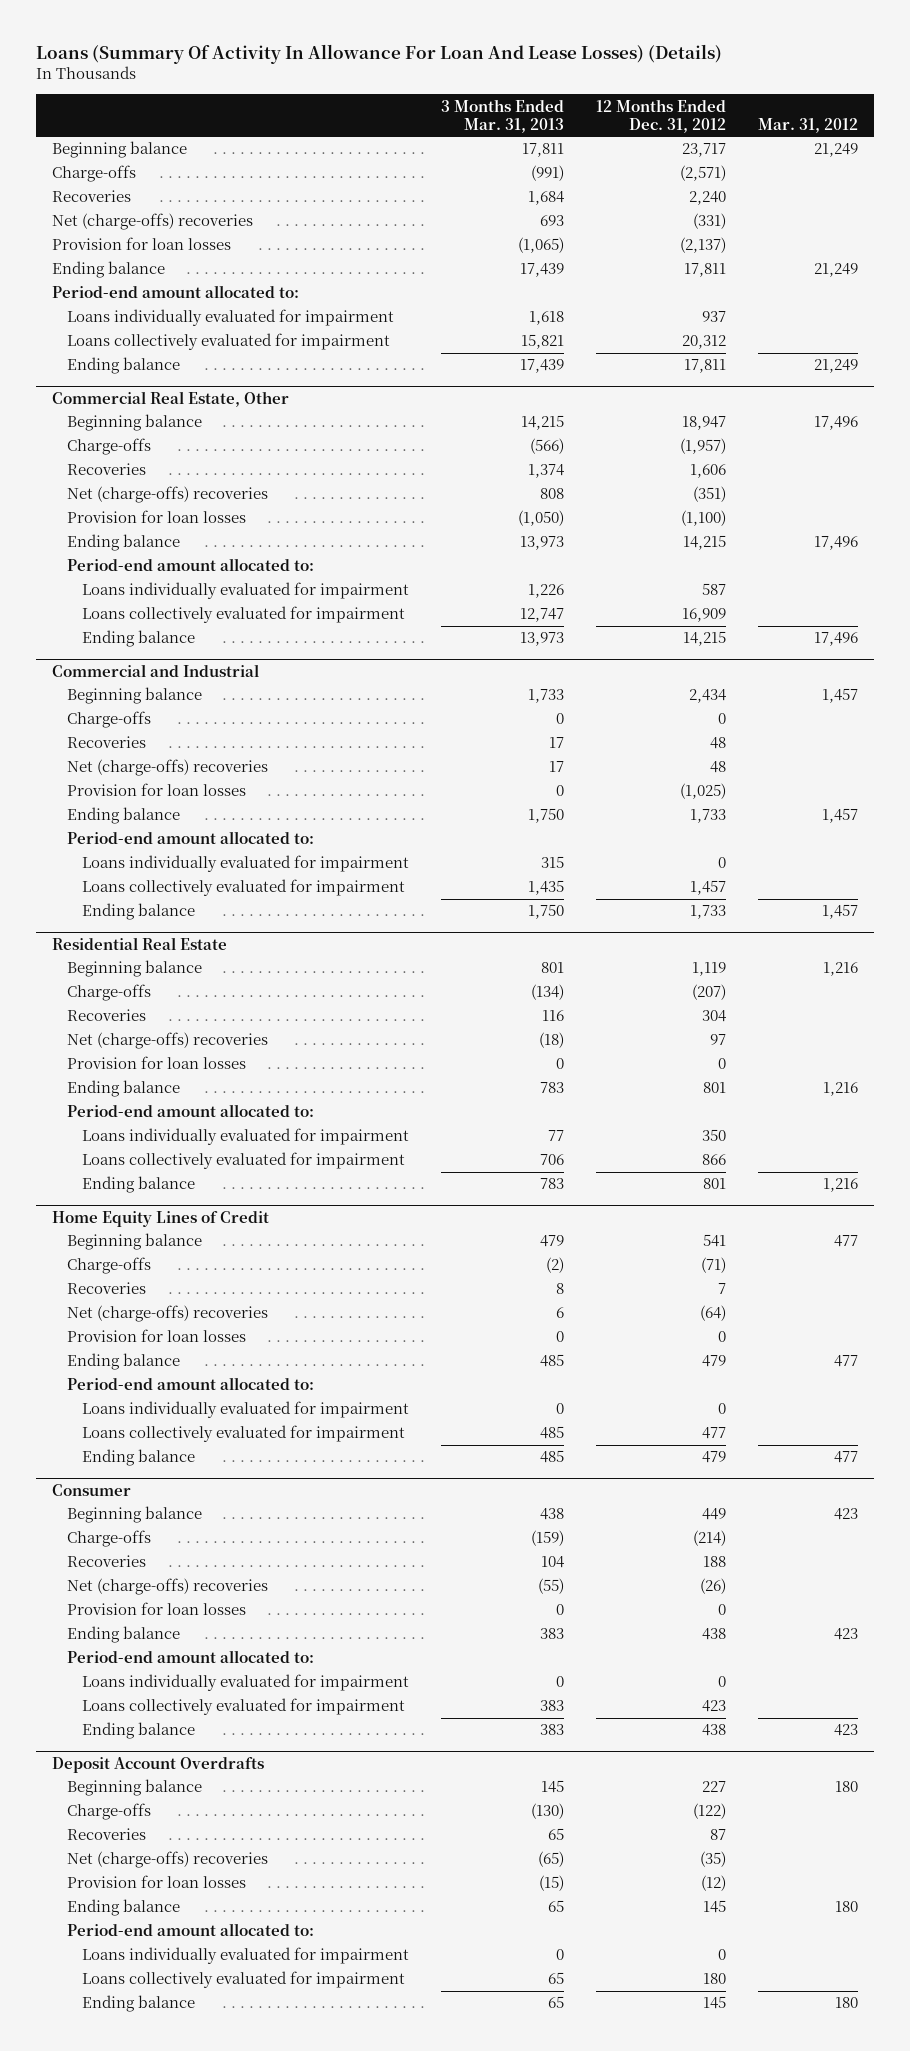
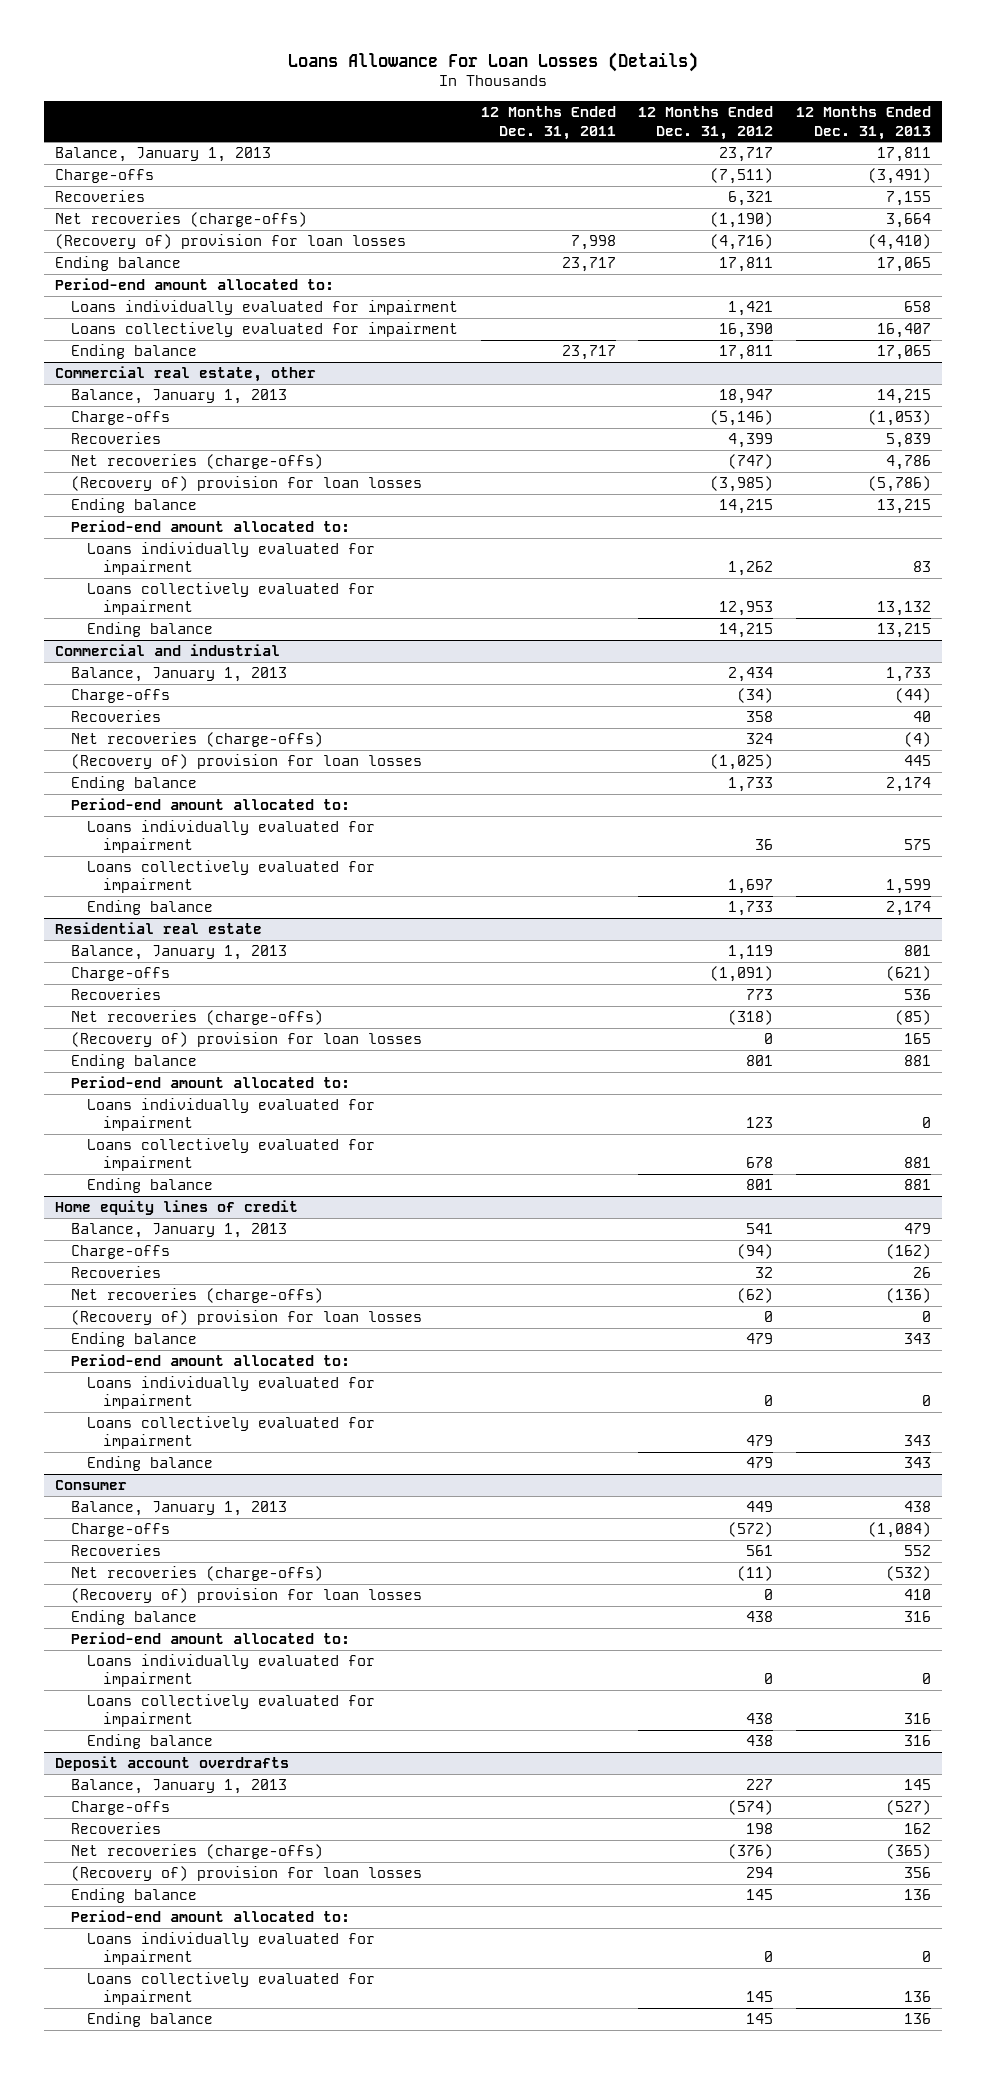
- Loans (Summary Of Activity In Allowance For Loan And Lease Losses) (Details)
+ Loans Allowance For Loan Losses (Details)
- | 3 Months Ended Mar. 31, 2013 | 12 Months Ended Dec. 31, 2012 | Mar. 31, 2012
+ | 12 Months Ended Dec. 31, 2011 | 12 Months Ended Dec. 31, 2012 | 12 Months Ended Dec. 31, 2013
- Beginning balance | 17,811 | 23,717 | 21,249
- Charge-offs | (991) | (2,571) |
- Recoveries | 1,684 | 2,240 |
- Net (charge-offs) recoveries | 693 | (331) |
- Provision for loan losses | (1,065) | (2,137) |
+ Balance, January 1, 2013 | | 23,717 | 17,811
+ Charge-offs | | (7,511) | (3,491)
+ Recoveries | | 6,321 | 7,155
+ Net recoveries (charge-offs) | | (1,190) | 3,664
+ (Recovery of) provision for loan losses | 7,998 | (4,716) | (4,410)
- Loans individually evaluated for impairment | 1,618 | 937 |
- Loans collectively evaluated for impairment | 15,821 | 20,312 |
+ Loans individually evaluated for impairment | | 1,421 | 658
+ Loans collectively evaluated for impairment | | 16,390 | 16,407
- Commercial Real Estate, Other
- Beginning balance | 14,215 | 18,947 | 17,496
- Charge-offs | (566) | (1,957) |
- Recoveries | 1,374 | 1,606 |
- Net (charge-offs) recoveries | 808 | (351) |
- Provision for loan losses | (1,050) | (1,100) |
+ Commercial real estate, other
+ Balance, January 1, 2013 | | 18,947 | 14,215
+ Charge-offs | | (5,146) | (1,053)
+ Recoveries | | 4,399 | 5,839
+ Net recoveries (charge-offs) | | (747) | 4,786
+ (Recovery of) provision for loan losses | | (3,985) | (5,786)
- Loans individually evaluated for impairment | 1,226 | 587 |
- Loans collectively evaluated for impairment | 12,747 | 16,909 |
+ Loans individually evaluated for impairment | | 1,262 | 83
+ Loans collectively evaluated for impairment | | 12,953 | 13,132
- Commercial and Industrial
- Beginning balance | 1,733 | 2,434 | 1,457
- Charge-offs | 0 | 0 |
- Recoveries | 17 | 48 |
- Net (charge-offs) recoveries | 17 | 48 |
- Provision for loan losses | 0 | (1,025) |
+ Commercial and industrial
+ Balance, January 1, 2013 | | 2,434 | 1,733
+ Charge-offs | | (34) | (44)
+ Recoveries | | 358 | 40
+ Net recoveries (charge-offs) | | 324 | (4)
+ (Recovery of) provision for loan losses | | (1,025) | 445
- Loans individually evaluated for impairment | 315 | 0 |
- Loans collectively evaluated for impairment | 1,435 | 1,457 |
+ Loans individually evaluated for impairment | | 36 | 575
+ Loans collectively evaluated for impairment | | 1,697 | 1,599
- Residential Real Estate
- Beginning balance | 801 | 1,119 | 1,216
- Charge-offs | (134) | (207) |
- Recoveries | 116 | 304 |
- Net (charge-offs) recoveries | (18) | 97 |
- Provision for loan losses | 0 | 0 |
+ Residential real estate
+ Balance, January 1, 2013 | | 1,119 | 801
+ Charge-offs | | (1,091) | (621)
+ Recoveries | | 773 | 536
+ Net recoveries (charge-offs) | | (318) | (85)
+ (Recovery of) provision for loan losses | | 0 | 165
- Loans individually evaluated for impairment | 77 | 350 |
- Loans collectively evaluated for impairment | 706 | 866 |
+ Loans individually evaluated for impairment | | 123 | 0
+ Loans collectively evaluated for impairment | | 678 | 881
- Home Equity Lines of Credit
- Beginning balance | 479 | 541 | 477
- Charge-offs | (2) | (71) |
- Recoveries | 8 | 7 |
- Net (charge-offs) recoveries | 6 | (64) |
- Provision for loan losses | 0 | 0 |
+ Home equity lines of credit
+ Balance, January 1, 2013 | | 541 | 479
+ Charge-offs | | (94) | (162)
+ Recoveries | | 32 | 26
+ Net recoveries (charge-offs) | | (62) | (136)
+ (Recovery of) provision for loan losses | | 0 | 0
- Loans collectively evaluated for impairment | 485 | 477 |
+ Loans collectively evaluated for impairment | | 479 | 343
@ Consumer
- Beginning balance | 438 | 449 | 423
- Charge-offs | (159) | (214) |
- Recoveries | 104 | 188 |
- Net (charge-offs) recoveries | (55) | (26) |
- Provision for loan losses | 0 | 0 |
+ Balance, January 1, 2013 | | 449 | 438
+ Charge-offs | | (572) | (1,084)
+ Recoveries | | 561 | 552
+ Net recoveries (charge-offs) | | (11) | (532)
+ (Recovery of) provision for loan losses | | 0 | 410
- Loans collectively evaluated for impairment | 383 | 423 |
+ Loans collectively evaluated for impairment | | 438 | 316
- Deposit Account Overdrafts
- Beginning balance | 145 | 227 | 180
- Charge-offs | (130) | (122) |
- Recoveries | 65 | 87 |
- Net (charge-offs) recoveries | (65) | (35) |
- Provision for loan losses | (15) | (12) |
+ Deposit account overdrafts
+ Balance, January 1, 2013 | | 227 | 145
+ Charge-offs | | (574) | (527)
+ Recoveries | | 198 | 162
+ Net recoveries (charge-offs) | | (376) | (365)
+ (Recovery of) provision for loan losses | | 294 | 356
- Loans collectively evaluated for impairment | 65 | 180 |
+ Loans collectively evaluated for impairment | | 145 | 136

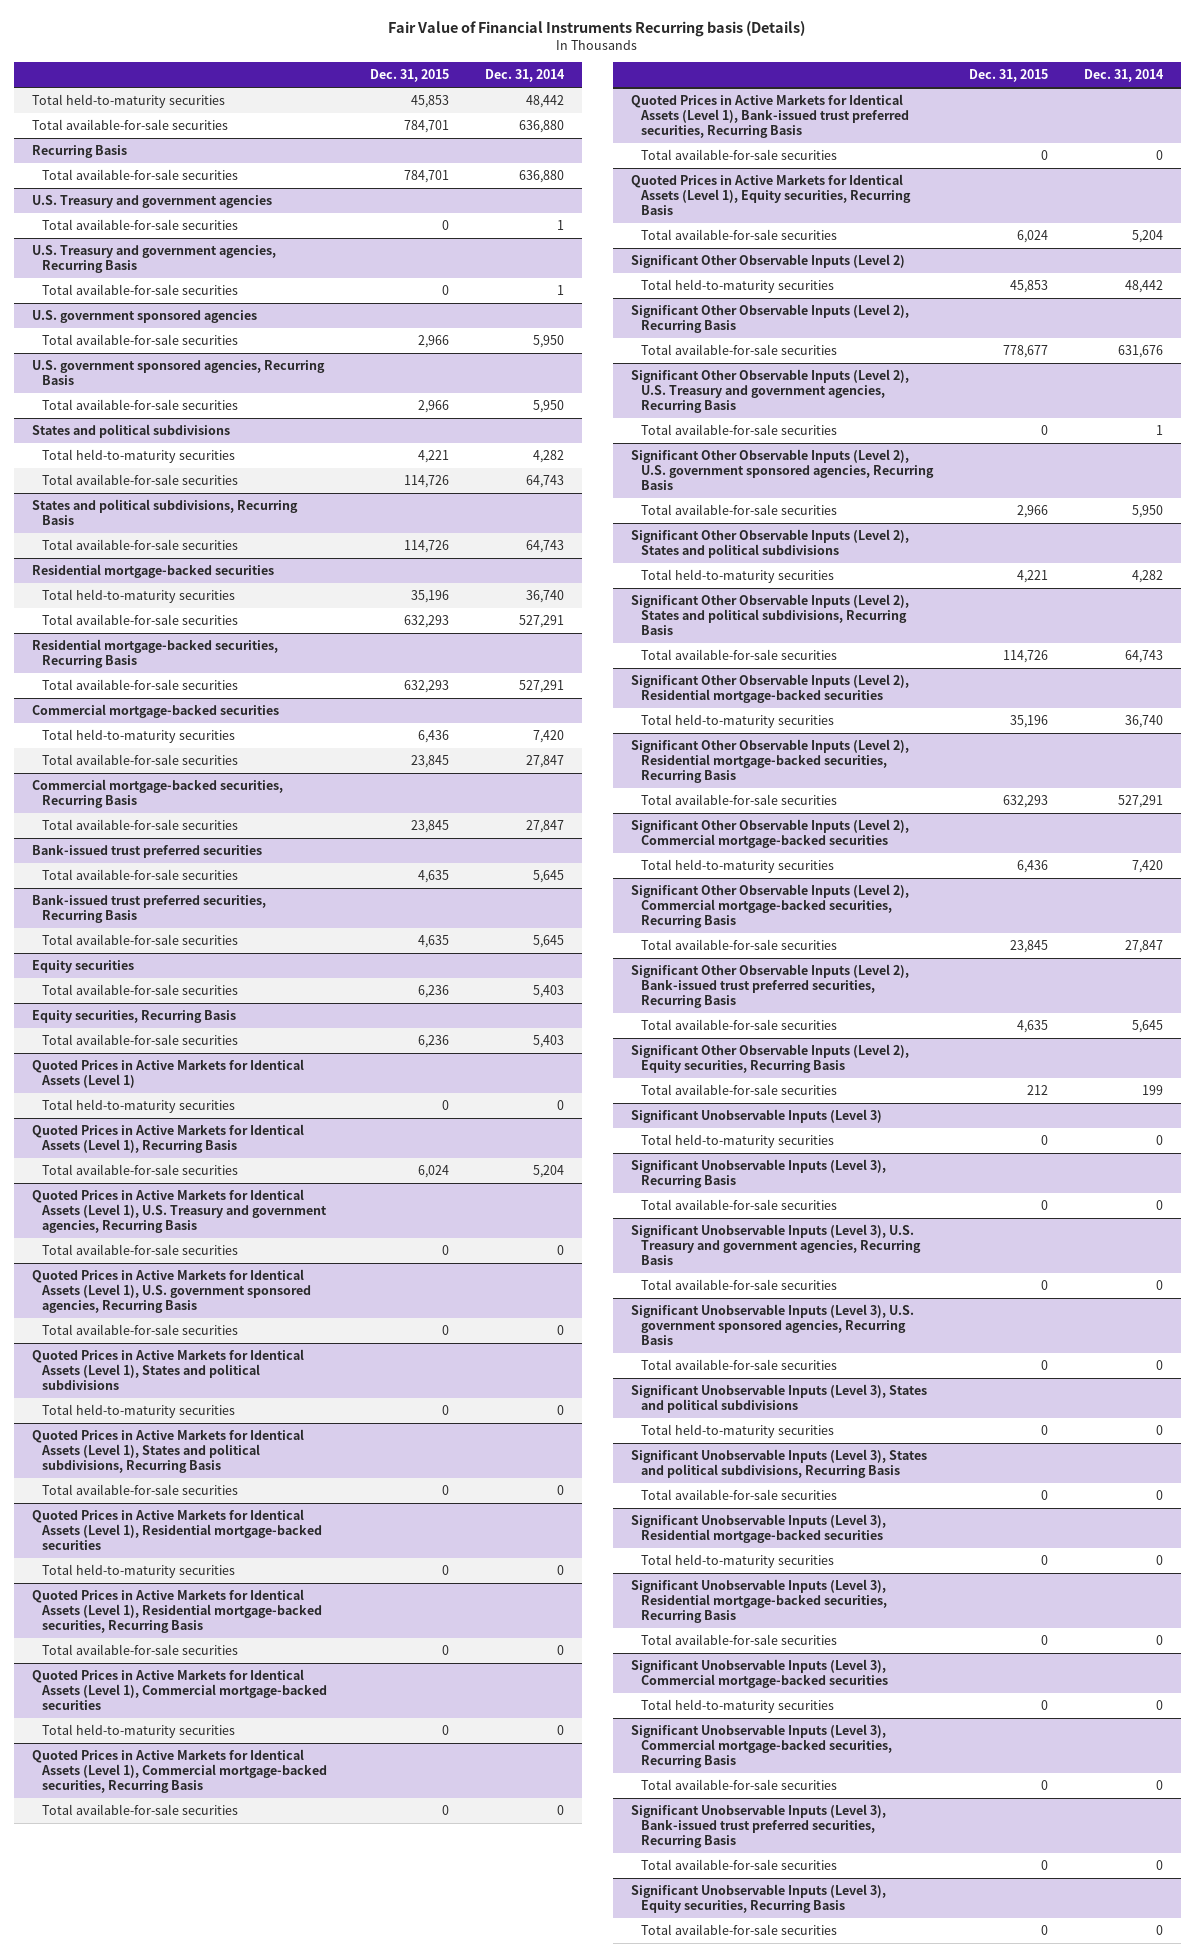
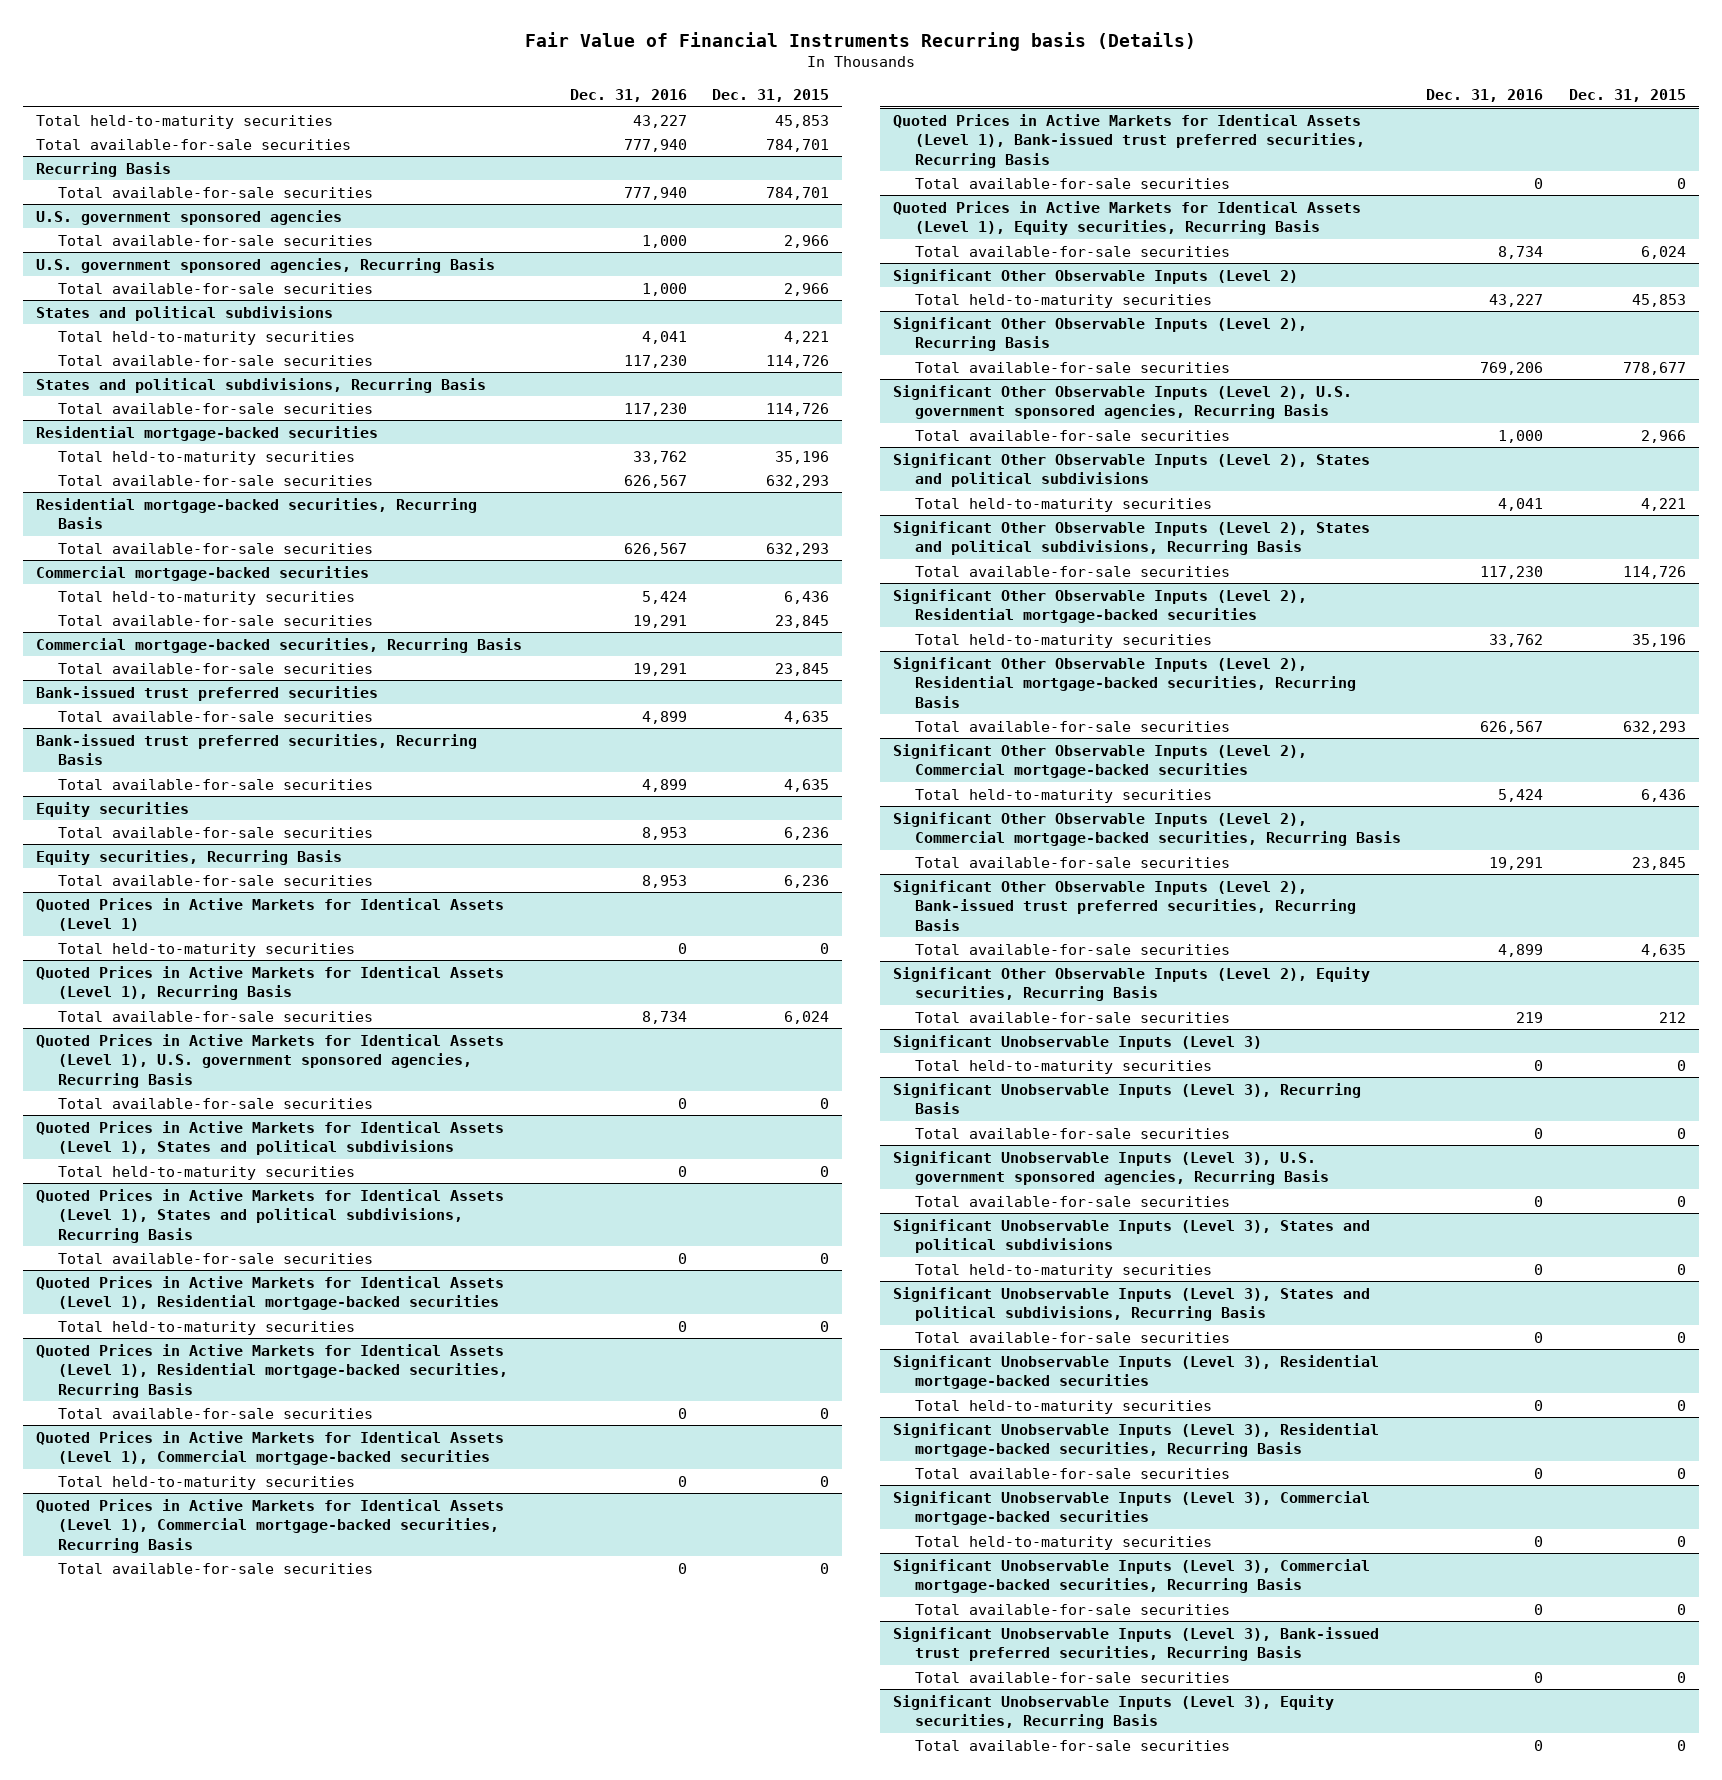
- | Dec. 31, 2015 | Dec. 31, 2014
+ | Dec. 31, 2016 | Dec. 31, 2015
- U.S. Treasury and government agencies
- Total available-for-sale securities | 0 | 1
- U.S. Treasury and government agencies, Recurring Basis
- Total available-for-sale securities | 0 | 1
- Quoted Prices in Active Markets for Identical Assets (Level 1), U.S. Treasury and government agencies, Recurring Basis
- Total available-for-sale securities | 0 | 0
- Significant Other Observable Inputs (Level 2), U.S. Treasury and government agencies, Recurring Basis
- Total available-for-sale securities | 0 | 1
- Significant Unobservable Inputs (Level 3), U.S. Treasury and government agencies, Recurring Basis
- Total available-for-sale securities | 0 | 0

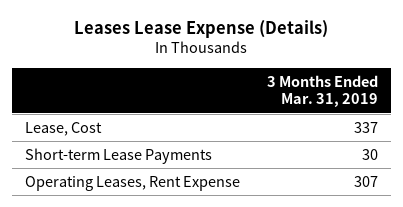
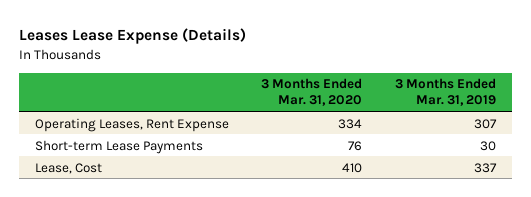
- | 3 Months Ended Mar. 31, 2019
+ | 3 Months Ended Mar. 31, 2020 | 3 Months Ended Mar. 31, 2019
moved down: Short-term Lease Payments | 76 | 30
moved down: Lease, Cost | 410 | 337

